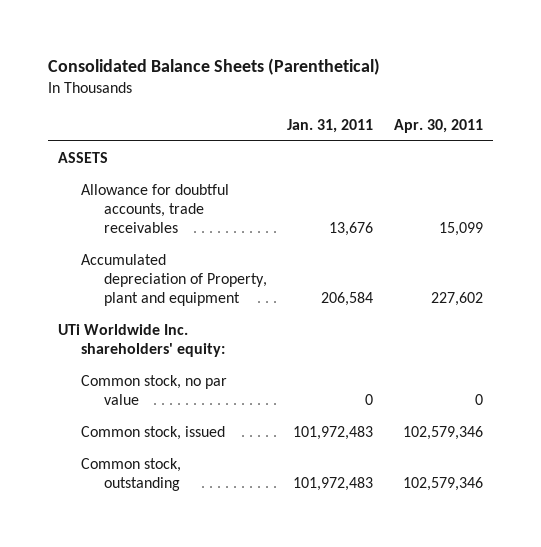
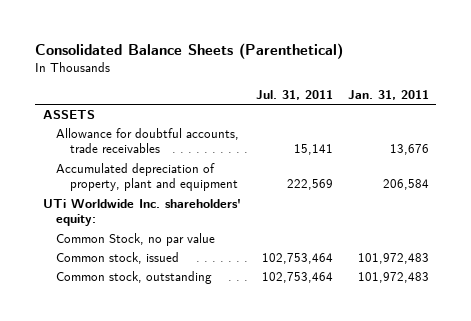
- | Jan. 31, 2011 | Apr. 30, 2011
+ | Jul. 31, 2011 | Jan. 31, 2011
- Accumulated depreciation of Property, plant and equipment | 206,584 | 227,602
+ Accumulated depreciation of property, plant and equipment | 222,569 | 206,584
- Common stock, no par value | 0 | 0
+ Common Stock, no par value

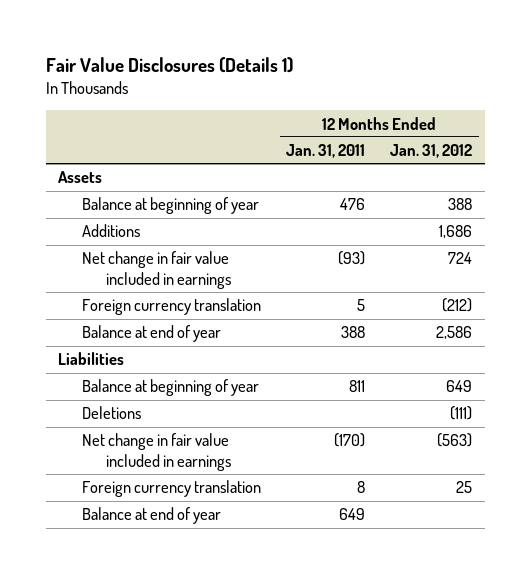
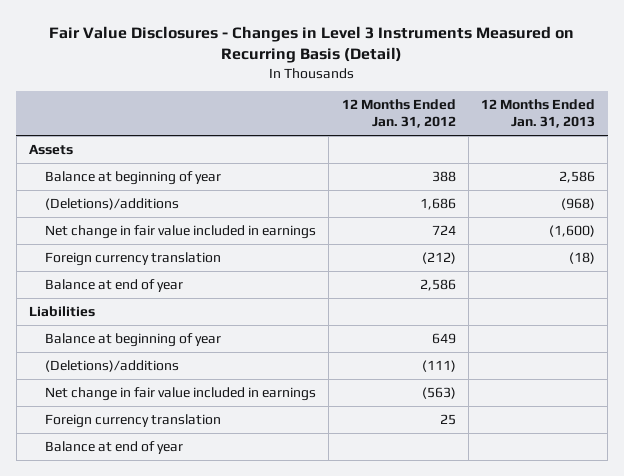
- Fair Value Disclosures (Details 1)
+ Fair Value Disclosures - Changes in Level 3 Instruments Measured on Recurring Basis (Detail)
- | 12 Months Ended Jan. 31, 2011 | 12 Months Ended Jan. 31, 2012
+ | 12 Months Ended Jan. 31, 2012 | 12 Months Ended Jan. 31, 2013
- Additions | | 1,686
+ (Deletions)/additions | 1,686 | (968)
- Deletions | | (111)
+ (Deletions)/additions | (111) |

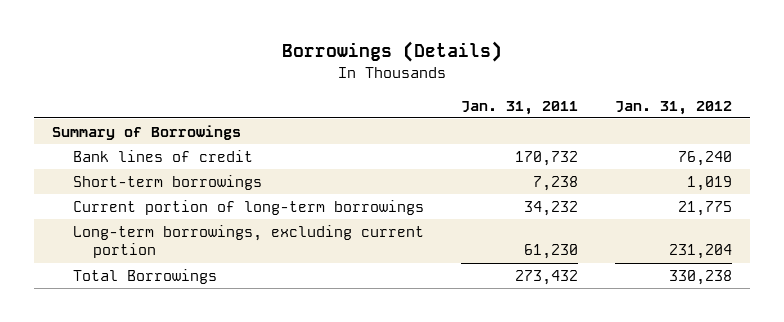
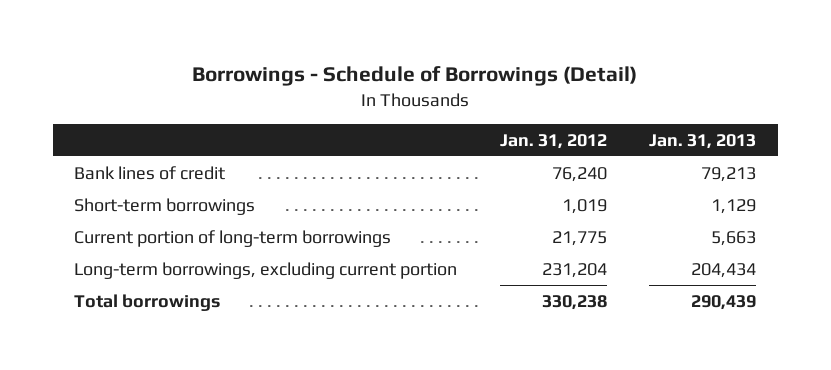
- Borrowings (Details)
+ Borrowings - Schedule of Borrowings (Detail)
- | Jan. 31, 2011 | Jan. 31, 2012
+ | Jan. 31, 2012 | Jan. 31, 2013
- Summary of Borrowings
- Total Borrowings | 273,432 | 330,238
+ Total borrowings | 330,238 | 290,439

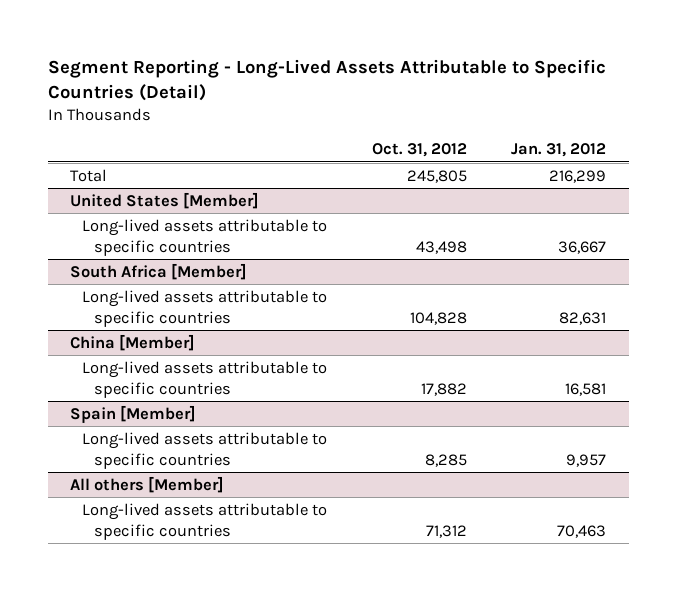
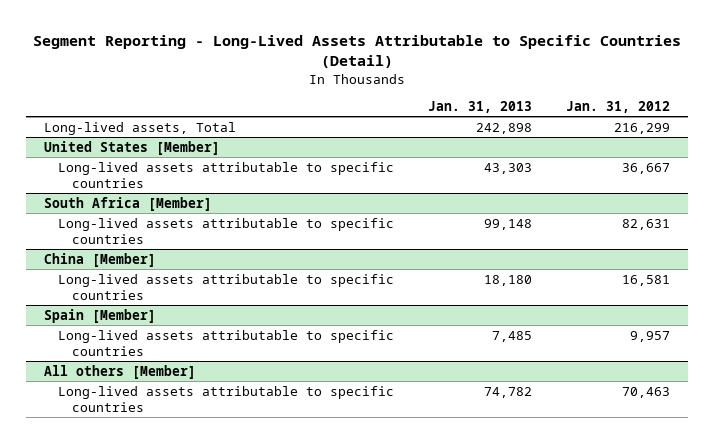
- | Oct. 31, 2012 | Jan. 31, 2012
+ | Jan. 31, 2013 | Jan. 31, 2012
- Total | 245,805 | 216,299
+ Long-lived assets, Total | 242,898 | 216,299

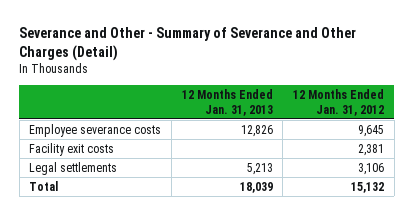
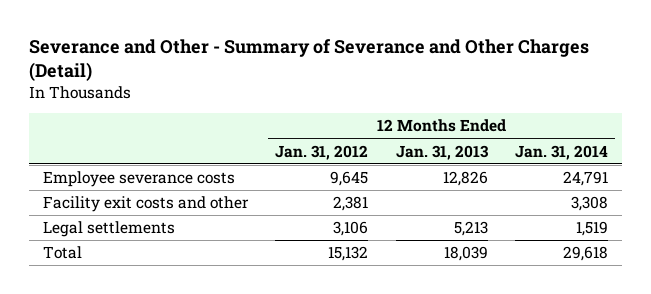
- | 12 Months Ended Jan. 31, 2013 | 12 Months Ended Jan. 31, 2012
+ | 12 Months Ended Jan. 31, 2012 | 12 Months Ended Jan. 31, 2013 | 12 Months Ended Jan. 31, 2014
- Facility exit costs | | 2,381
+ Facility exit costs and other | 2,381 | | 3,308

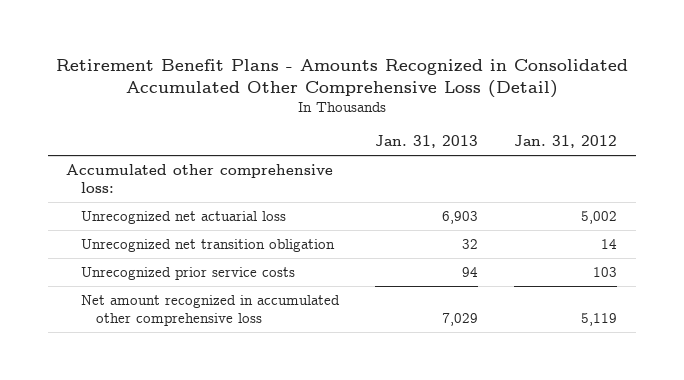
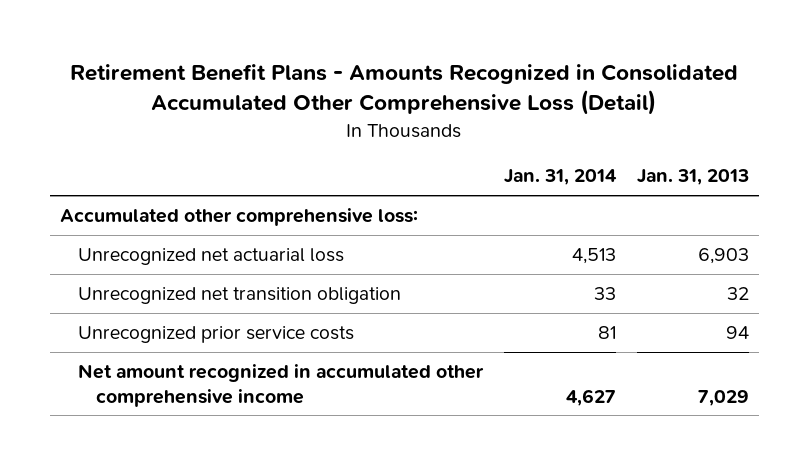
- | Jan. 31, 2013 | Jan. 31, 2012
+ | Jan. 31, 2014 | Jan. 31, 2013
- Net amount recognized in accumulated other comprehensive loss | 7,029 | 5,119
+ Net amount recognized in accumulated other comprehensive income | 4,627 | 7,029

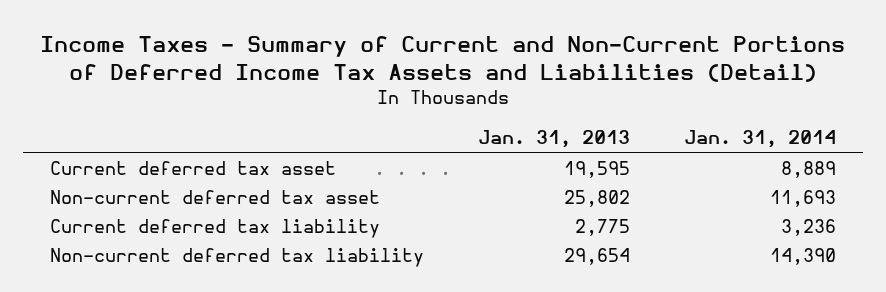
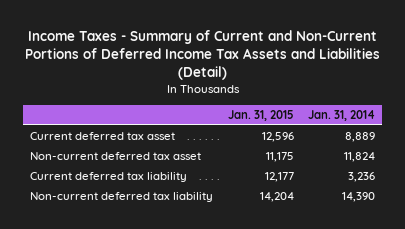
- | Jan. 31, 2013 | Jan. 31, 2014
+ | Jan. 31, 2015 | Jan. 31, 2014
- Non-current deferred tax asset | 25,802 | 11,693
+ Non-current deferred tax asset | 11,175 | 11,824

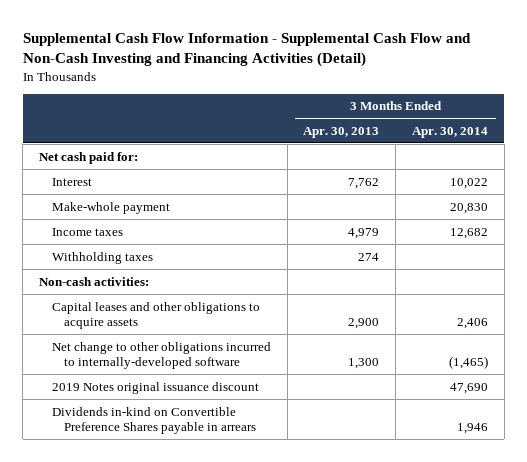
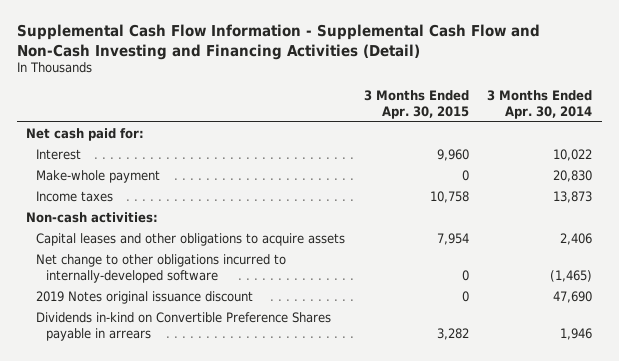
- | 3 Months Ended Apr. 30, 2013 | 3 Months Ended Apr. 30, 2014
+ | 3 Months Ended Apr. 30, 2015 | 3 Months Ended Apr. 30, 2014
- Income taxes | 4,979 | 12,682
- Withholding taxes | 274 |
+ Income taxes | 10,758 | 13,873

